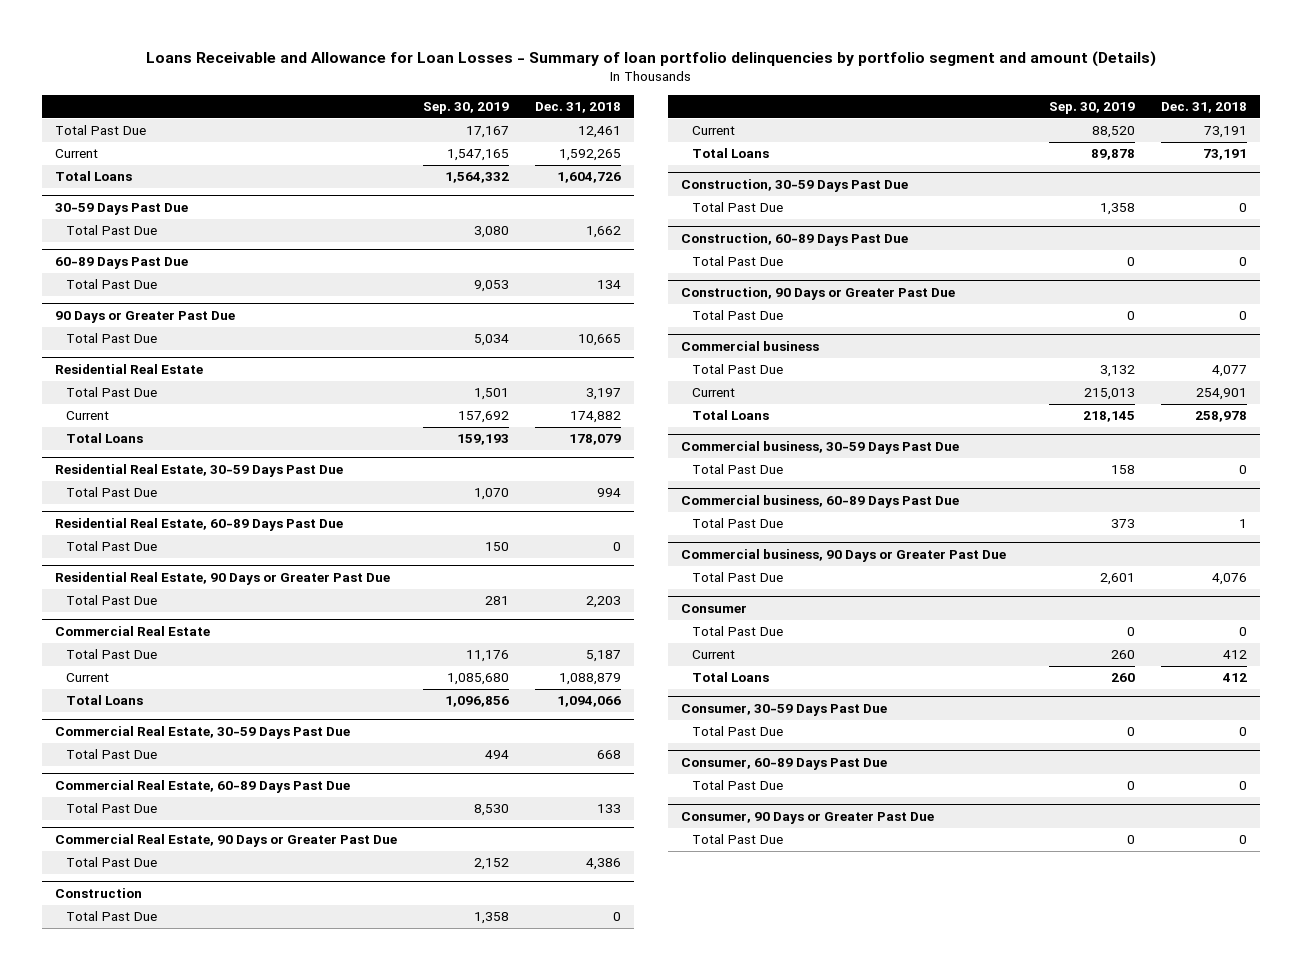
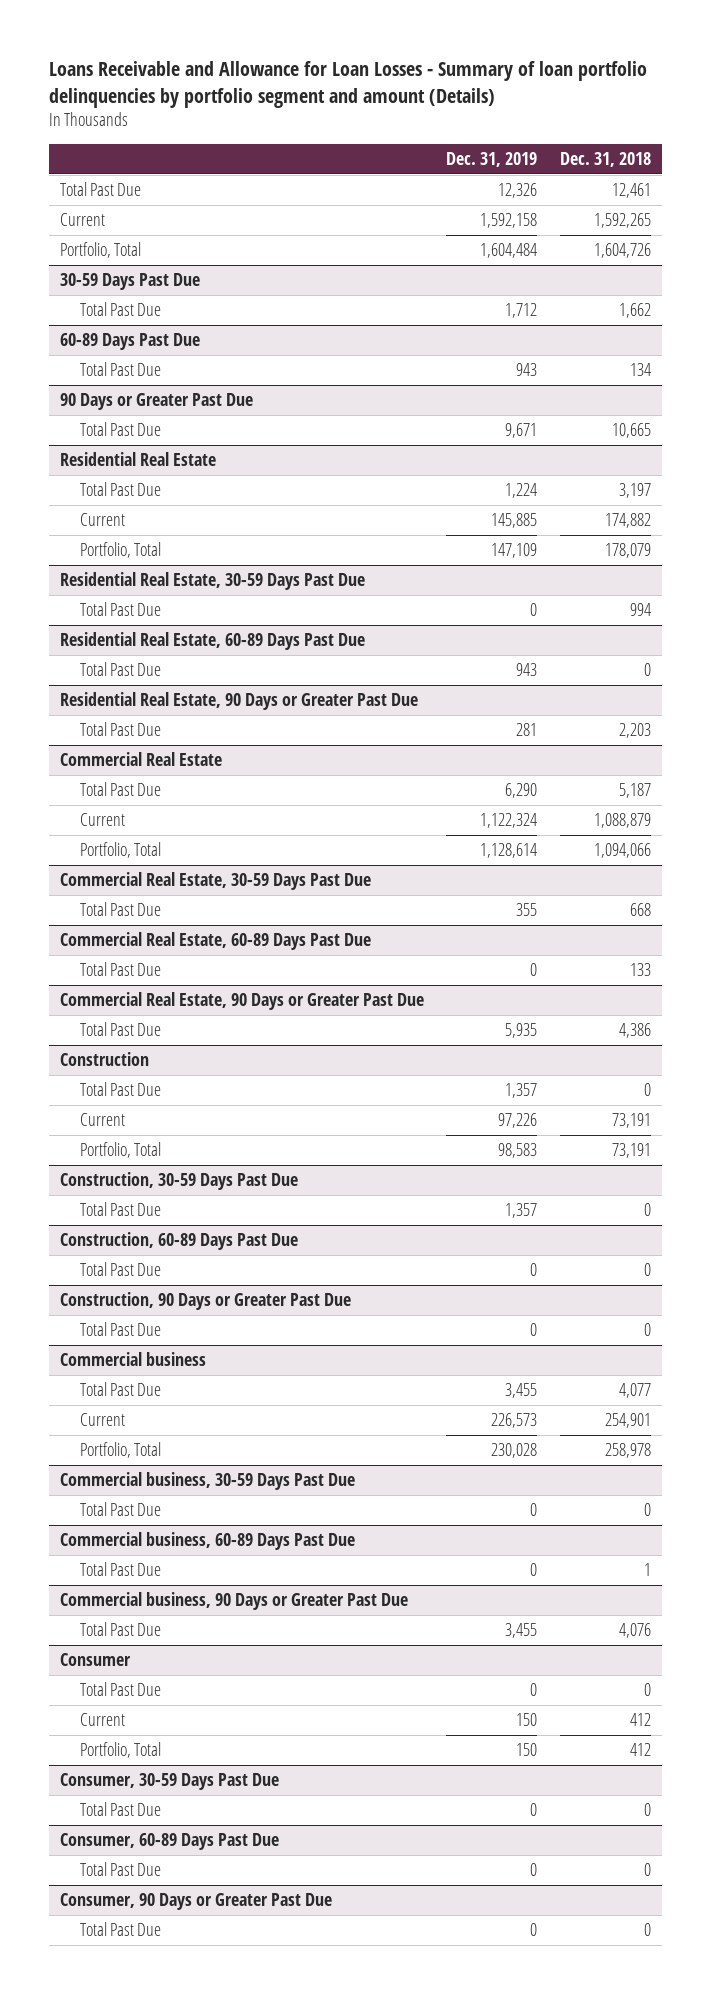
- | Sep. 30, 2019 | Dec. 31, 2018
+ | Dec. 31, 2019 | Dec. 31, 2018
- Total Loans | 1,564,332 | 1,604,726
+ Portfolio, Total | 1,604,484 | 1,604,726
@ Residential Real Estate
- Total Loans | 159,193 | 178,079
+ Portfolio, Total | 147,109 | 178,079
@ Commercial Real Estate
- Total Loans | 1,096,856 | 1,094,066
+ Portfolio, Total | 1,128,614 | 1,094,066
@ Construction
- Total Loans | 89,878 | 73,191
+ Portfolio, Total | 98,583 | 73,191
@ Commercial business
- Total Loans | 218,145 | 258,978
+ Portfolio, Total | 230,028 | 258,978
@ Consumer
- Total Loans | 260 | 412
+ Portfolio, Total | 150 | 412

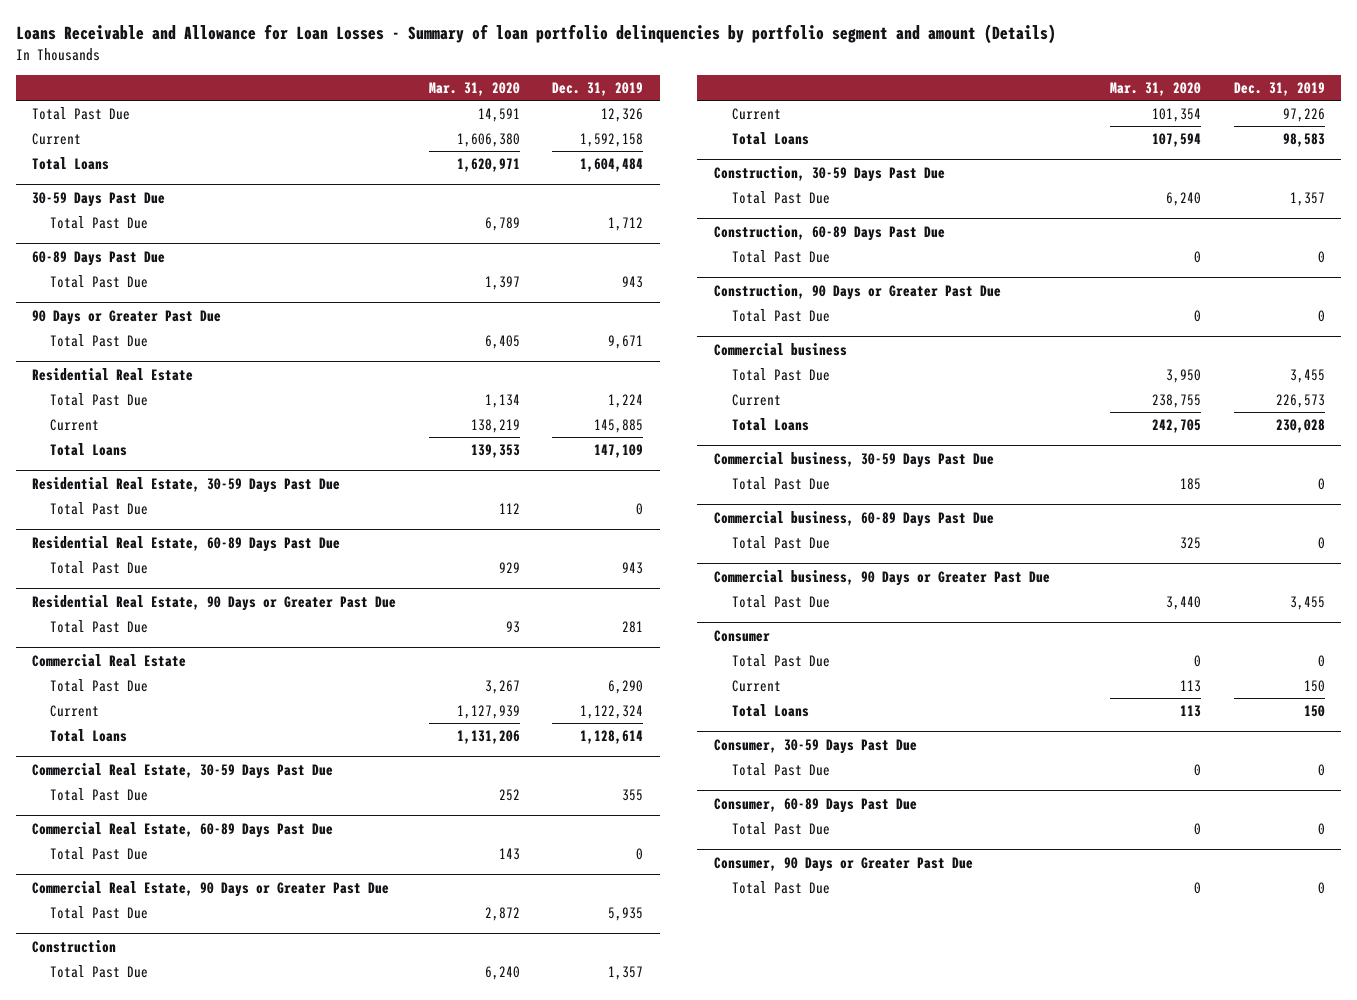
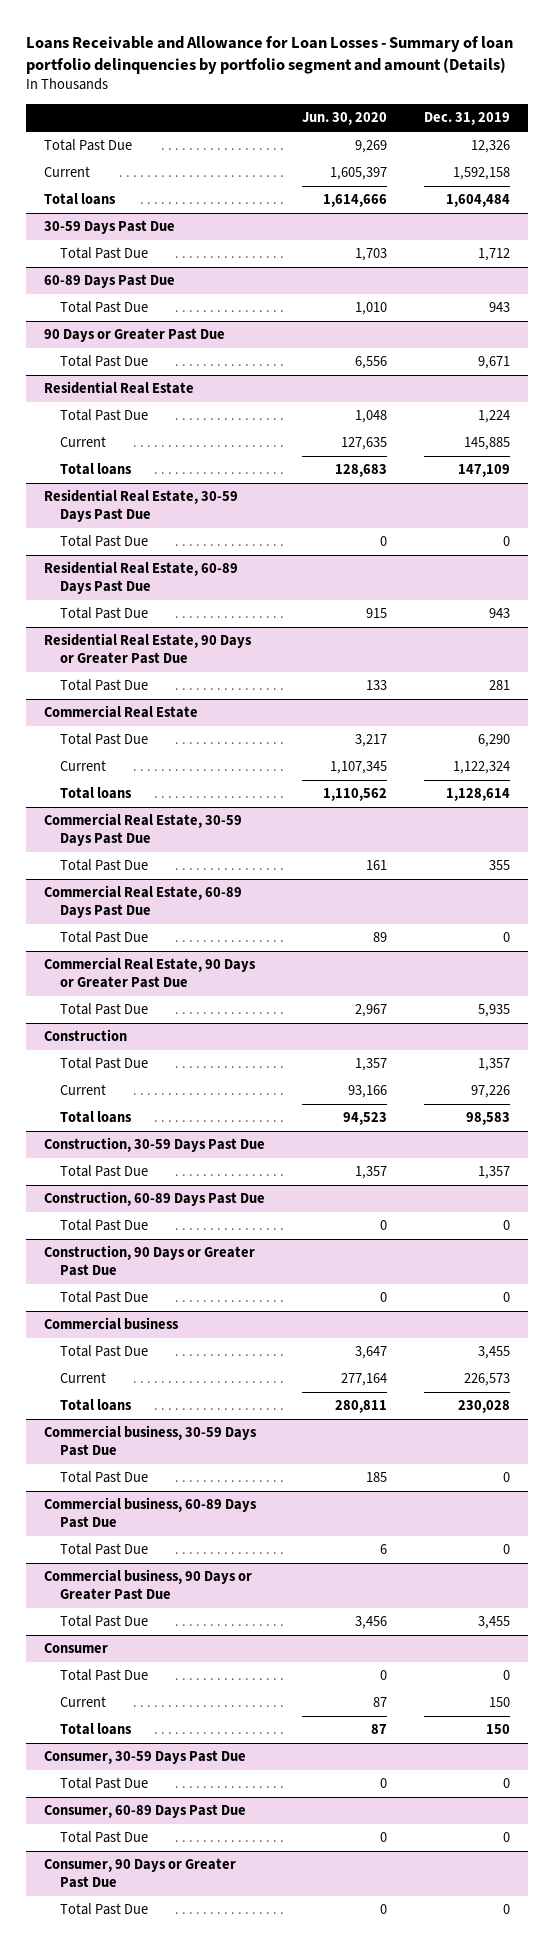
- | Mar. 31, 2020 | Dec. 31, 2019
+ | Jun. 30, 2020 | Dec. 31, 2019
- Total Loans | 1,620,971 | 1,604,484
+ Total loans | 1,614,666 | 1,604,484
@ Residential Real Estate
- Total Loans | 139,353 | 147,109
+ Total loans | 128,683 | 147,109
@ Commercial Real Estate
- Total Loans | 1,131,206 | 1,128,614
+ Total loans | 1,110,562 | 1,128,614
@ Construction
- Total Loans | 107,594 | 98,583
+ Total loans | 94,523 | 98,583
@ Commercial business
- Total Loans | 242,705 | 230,028
+ Total loans | 280,811 | 230,028
@ Consumer
- Total Loans | 113 | 150
+ Total loans | 87 | 150

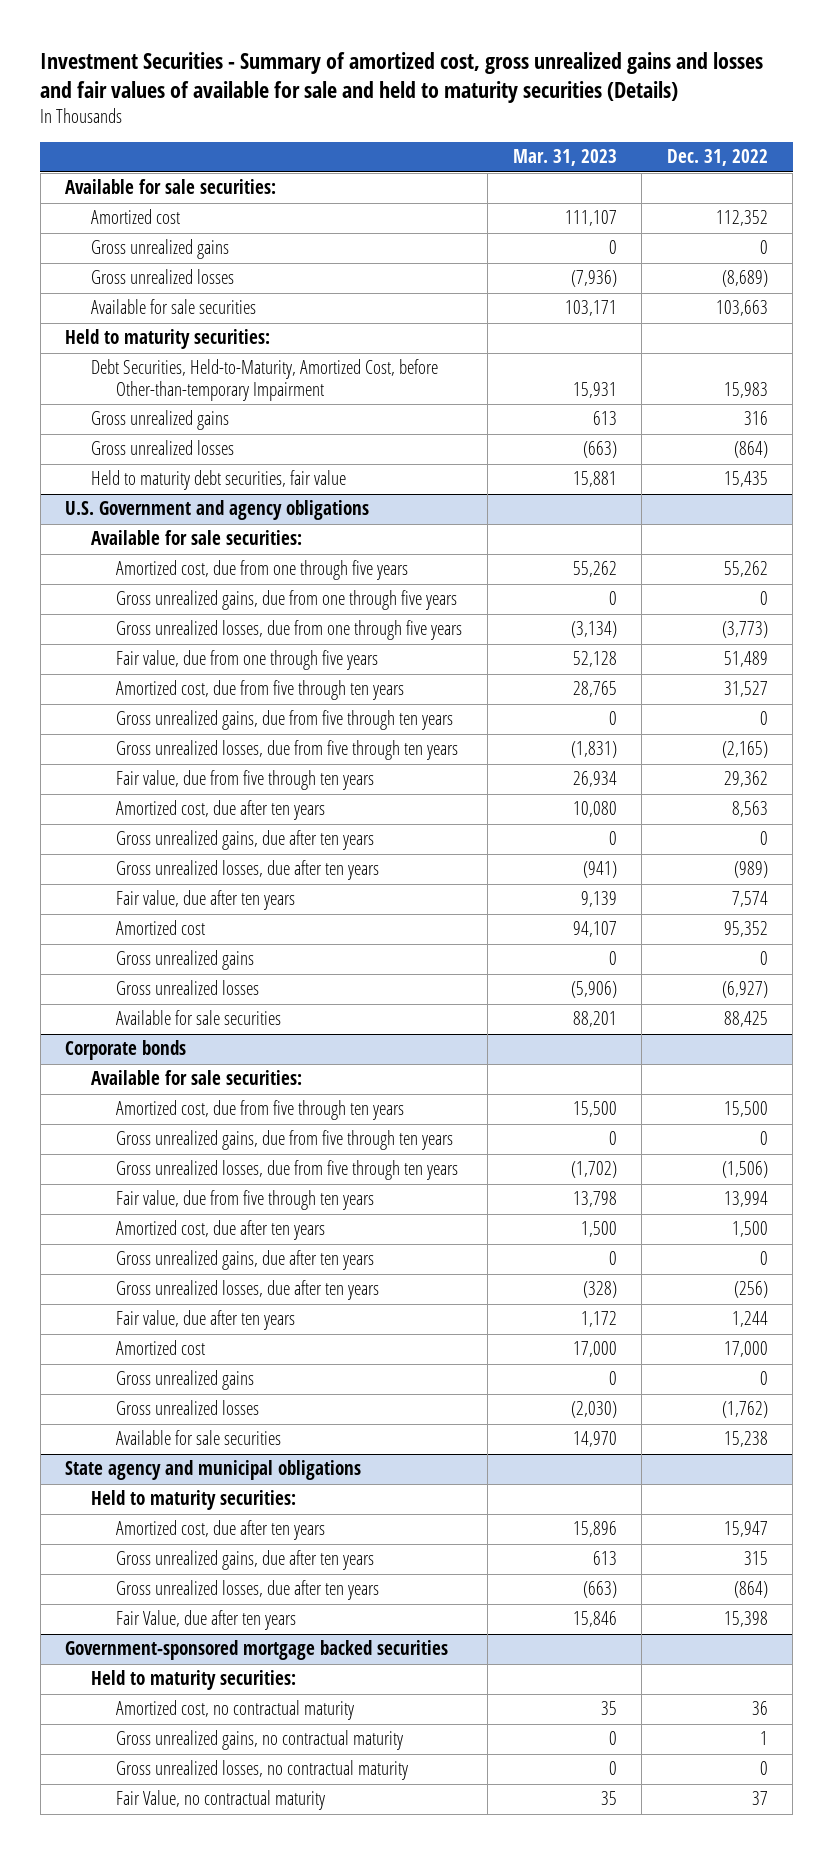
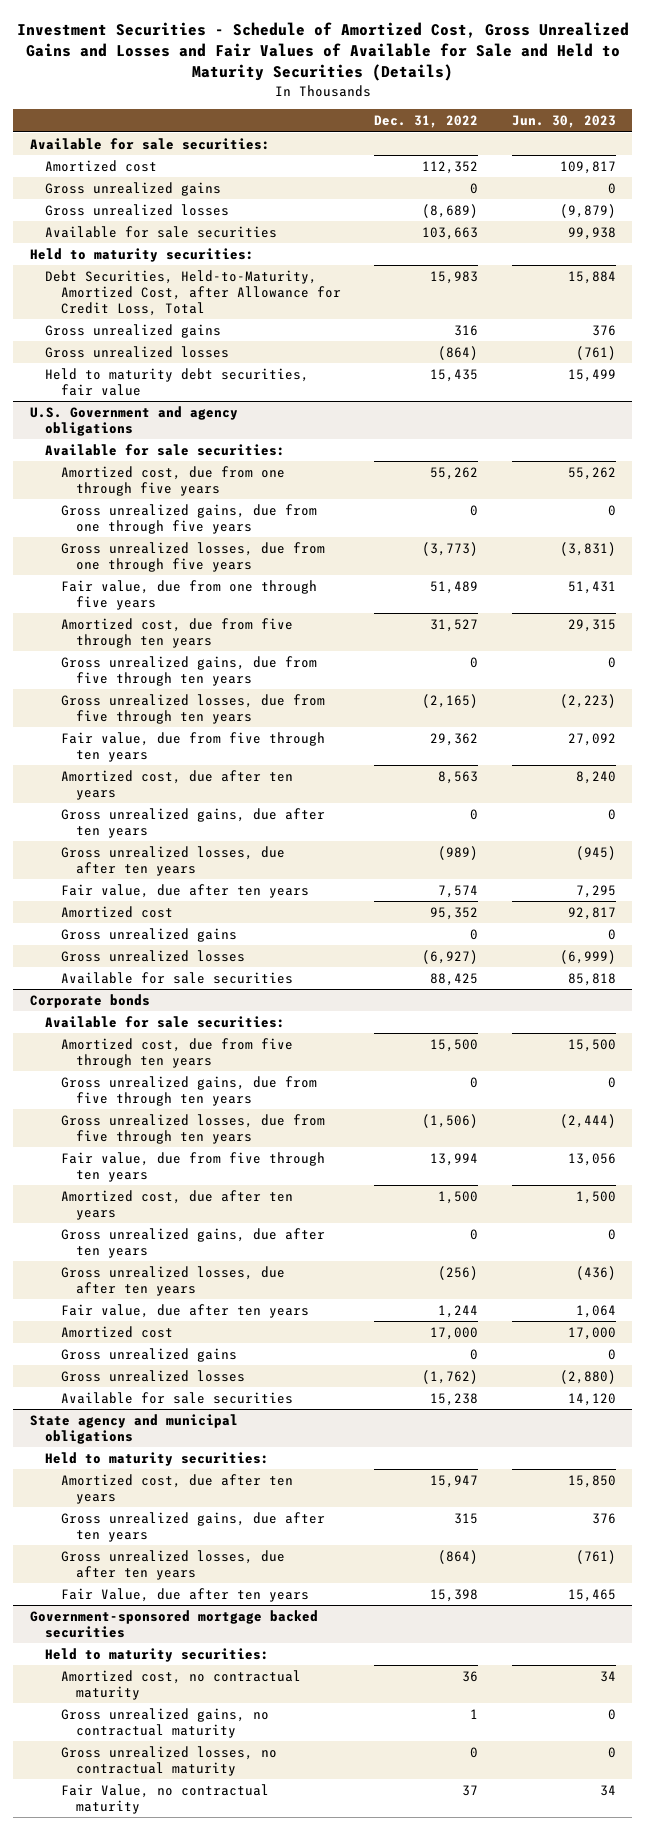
- Investment Securities - Summary of amortized cost, gross unrealized gains and losses and fair values of available for sale and held to maturity securities (Details)
+ Investment Securities - Schedule of Amortized Cost, Gross Unrealized Gains and Losses and Fair Values of Available for Sale and Held to Maturity Securities (Details)
- | Mar. 31, 2023 | Dec. 31, 2022
+ | Dec. 31, 2022 | Jun. 30, 2023
- Debt Securities, Held-to-Maturity, Amortized Cost, before Other-than-temporary Impairment | 15,931 | 15,983
+ Debt Securities, Held-to-Maturity, Amortized Cost, after Allowance for Credit Loss, Total | 15,983 | 15,884

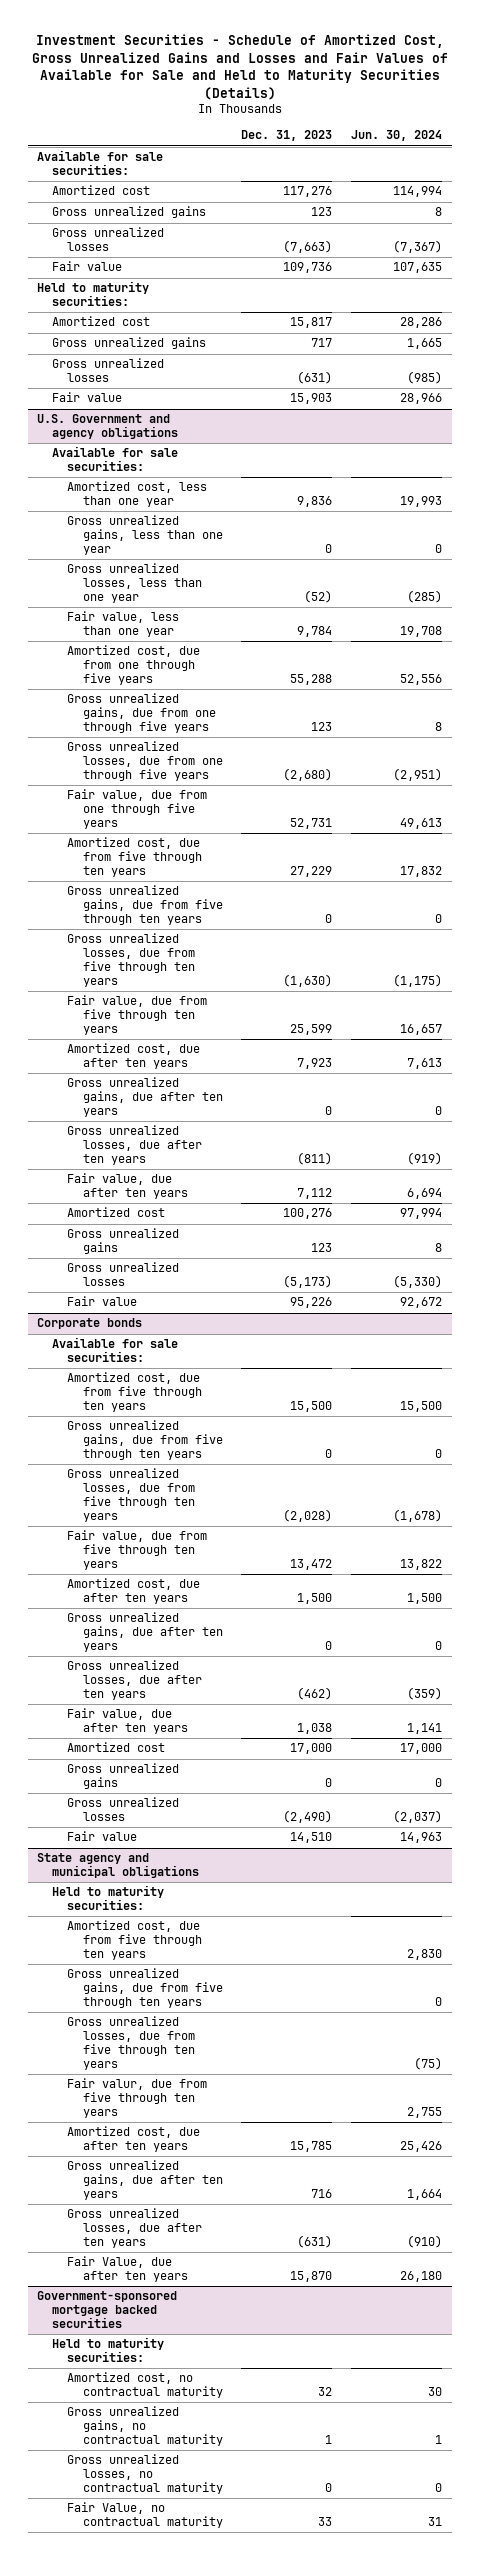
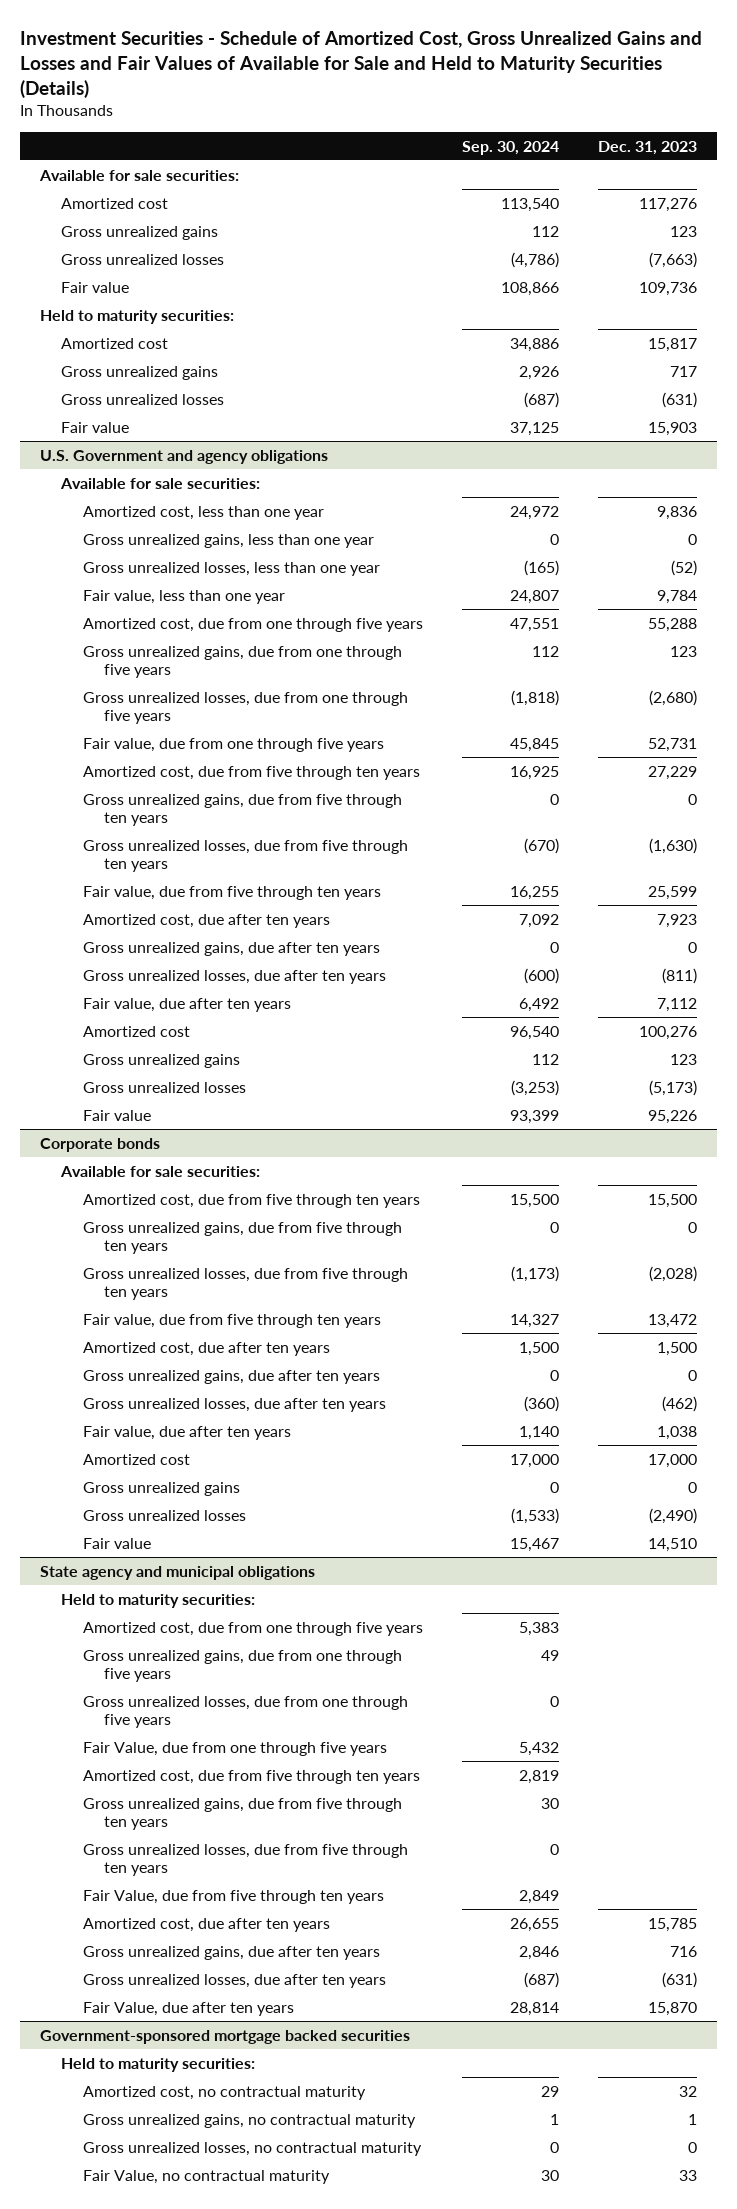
- | Dec. 31, 2023 | Jun. 30, 2024
+ | Sep. 30, 2024 | Dec. 31, 2023
@ State agency and municipal obligations
+ Amortized cost, due from one through five years | 5,383 |
+ Gross unrealized gains, due from one through five years | 49 |
+ Gross unrealized losses, due from one through five years | 0 |
+ Fair Value, due from one through five years | 5,432 |
- Fair valur, due from five through ten years | | 2,755
+ Fair Value, due from five through ten years | 2,849 |

